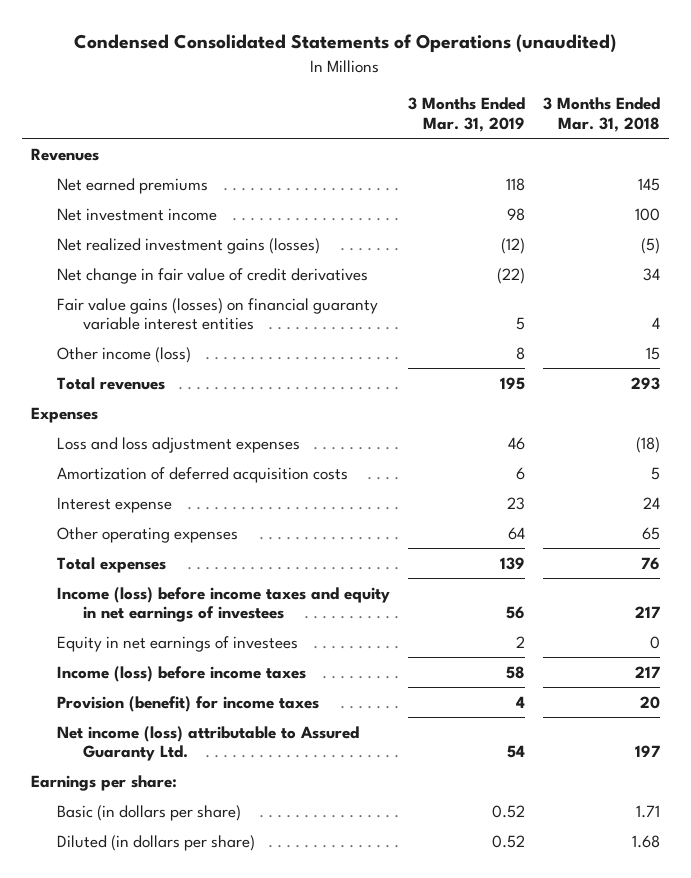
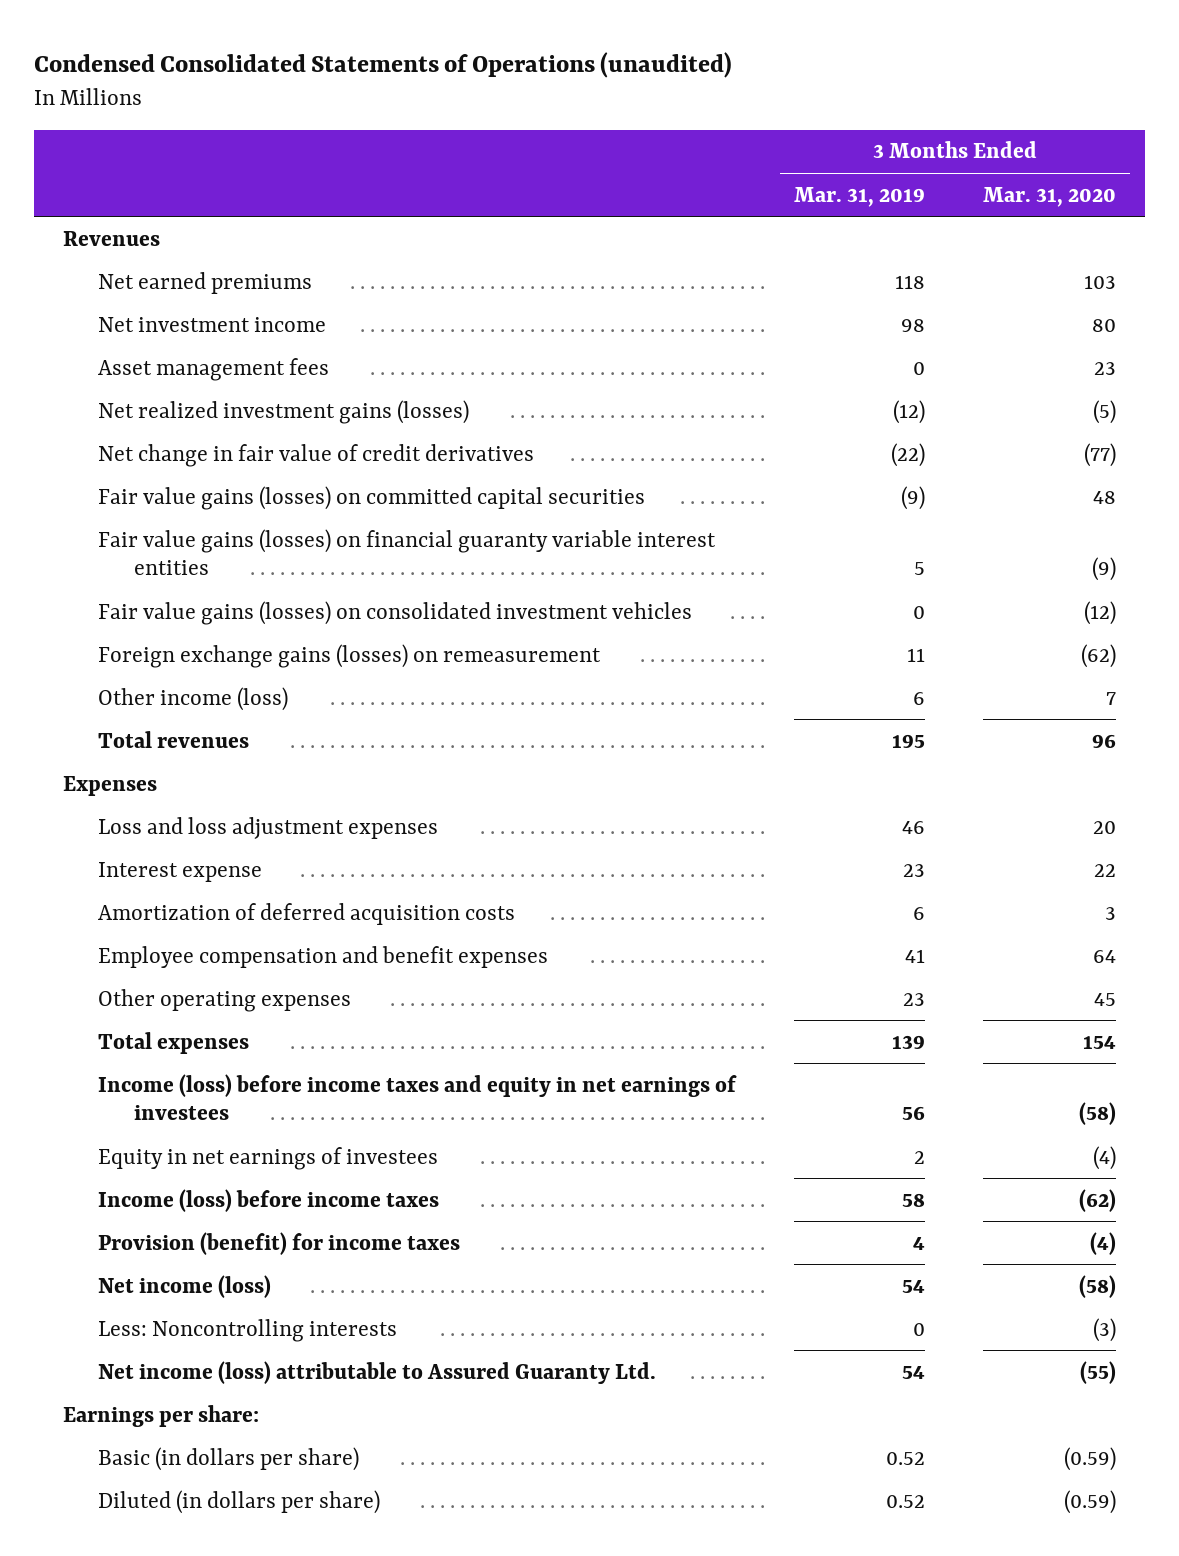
- | 3 Months Ended Mar. 31, 2019 | 3 Months Ended Mar. 31, 2018
+ | 3 Months Ended Mar. 31, 2019 | 3 Months Ended Mar. 31, 2020
+ Asset management fees | 0 | 23
+ Fair value gains (losses) on committed capital securities | (9) | 48
- Other income (loss) | 8 | 15
+ Fair value gains (losses) on consolidated investment vehicles | 0 | (12)
+ Foreign exchange gains (losses) on remeasurement | 11 | (62)
+ Other income (loss) | 6 | 7
- Other operating expenses | 64 | 65
moved down: Amortization of deferred acquisition costs | 6 | 3
+ Employee compensation and benefit expenses | 41 | 64
+ Other operating expenses | 23 | 45
+ Net income (loss) | 54 | (58)
+ Less: Noncontrolling interests | 0 | (3)

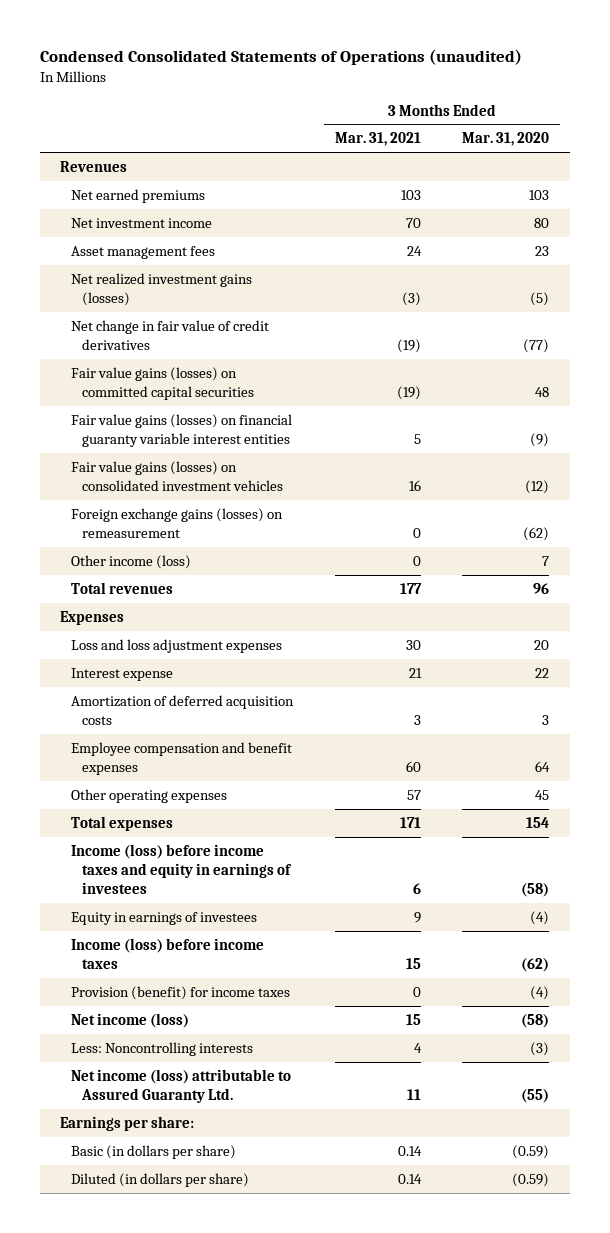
- | 3 Months Ended Mar. 31, 2019 | 3 Months Ended Mar. 31, 2020
+ | 3 Months Ended Mar. 31, 2021 | 3 Months Ended Mar. 31, 2020
- Income (loss) before income taxes and equity in net earnings of investees | 56 | (58)
- Equity in net earnings of investees | 2 | (4)
+ Income (loss) before income taxes and equity in earnings of investees | 6 | (58)
+ Equity in earnings of investees | 9 | (4)

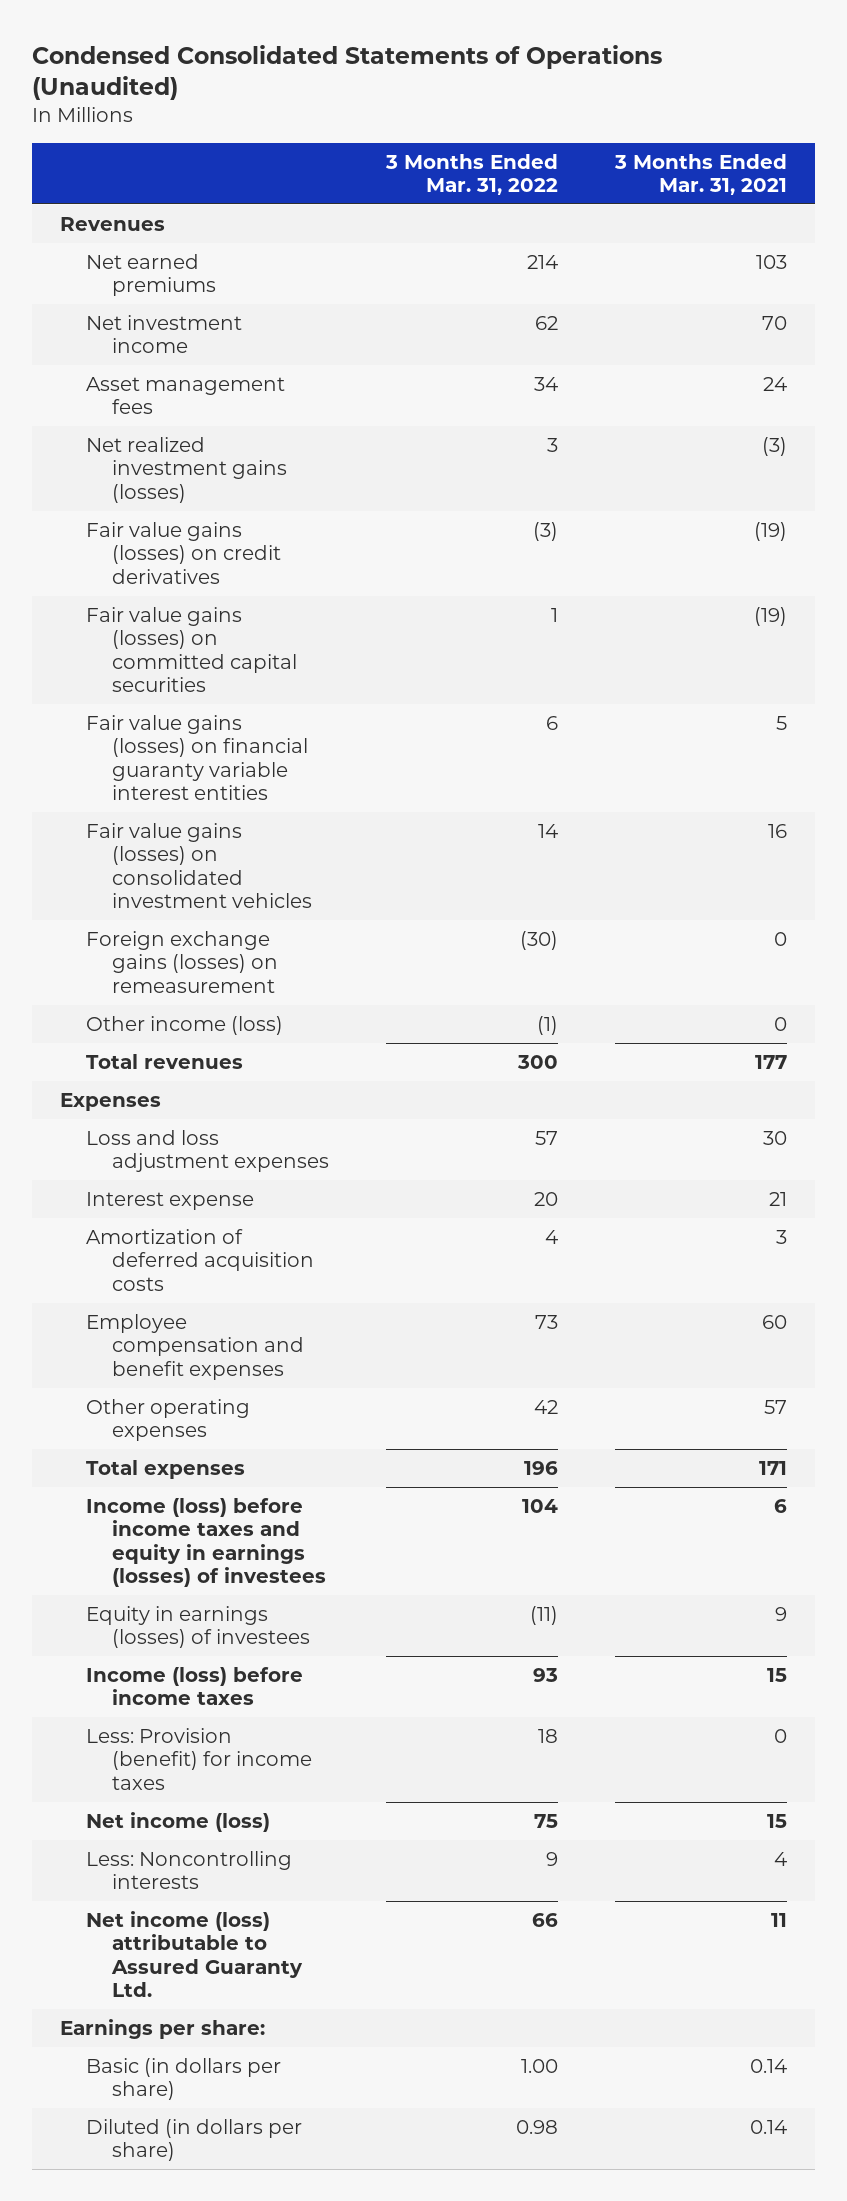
- Condensed Consolidated Statements of Operations (unaudited)
+ Condensed Consolidated Statements of Operations (Unaudited)
- | 3 Months Ended Mar. 31, 2021 | 3 Months Ended Mar. 31, 2020
+ | 3 Months Ended Mar. 31, 2022 | 3 Months Ended Mar. 31, 2021
- Net change in fair value of credit derivatives | (19) | (77)
+ Fair value gains (losses) on credit derivatives | (3) | (19)
- Income (loss) before income taxes and equity in earnings of investees | 6 | (58)
- Equity in earnings of investees | 9 | (4)
+ Income (loss) before income taxes and equity in earnings (losses) of investees | 104 | 6
+ Equity in earnings (losses) of investees | (11) | 9
- Provision (benefit) for income taxes | 0 | (4)
+ Less: Provision (benefit) for income taxes | 18 | 0

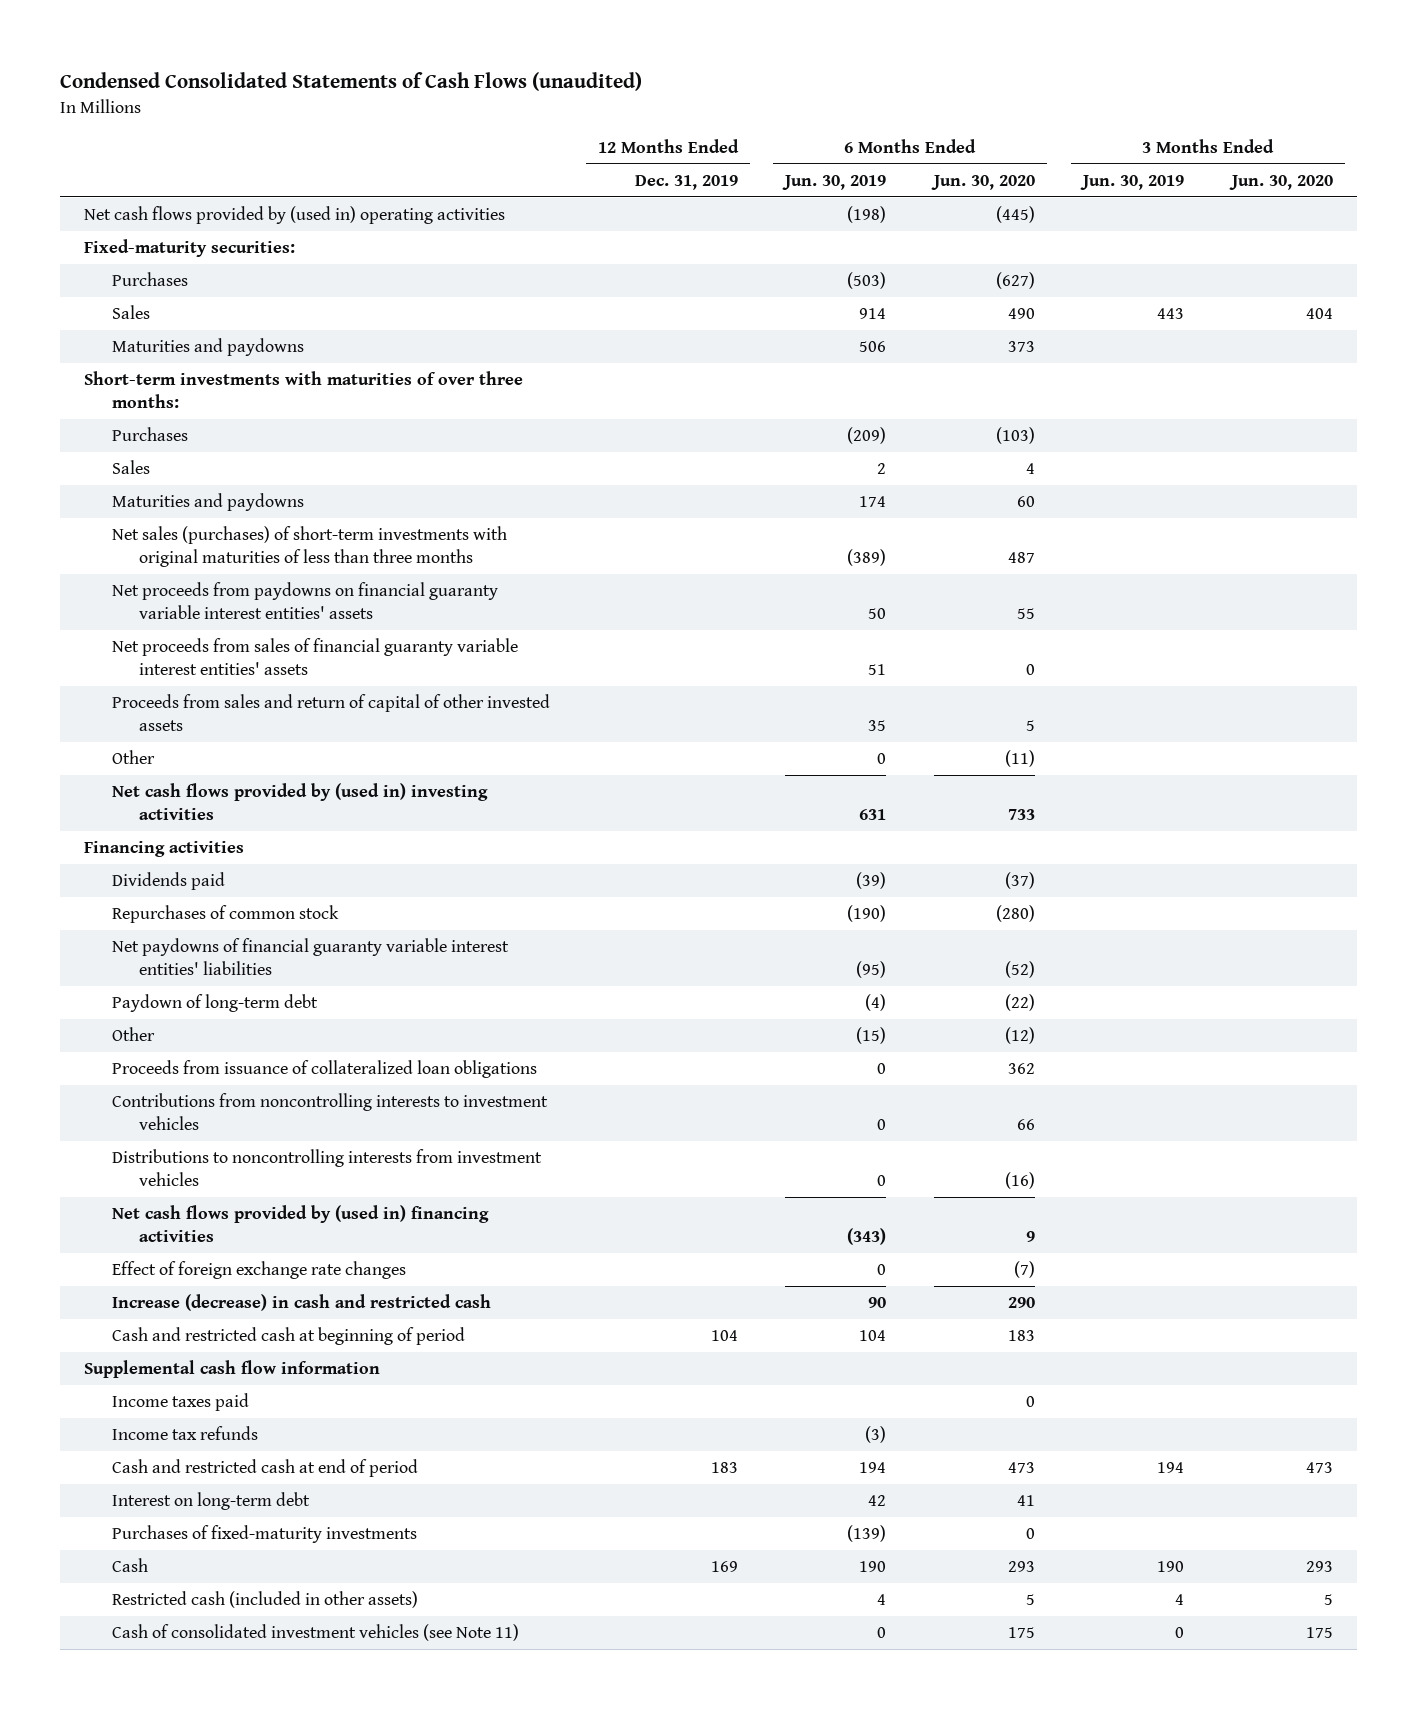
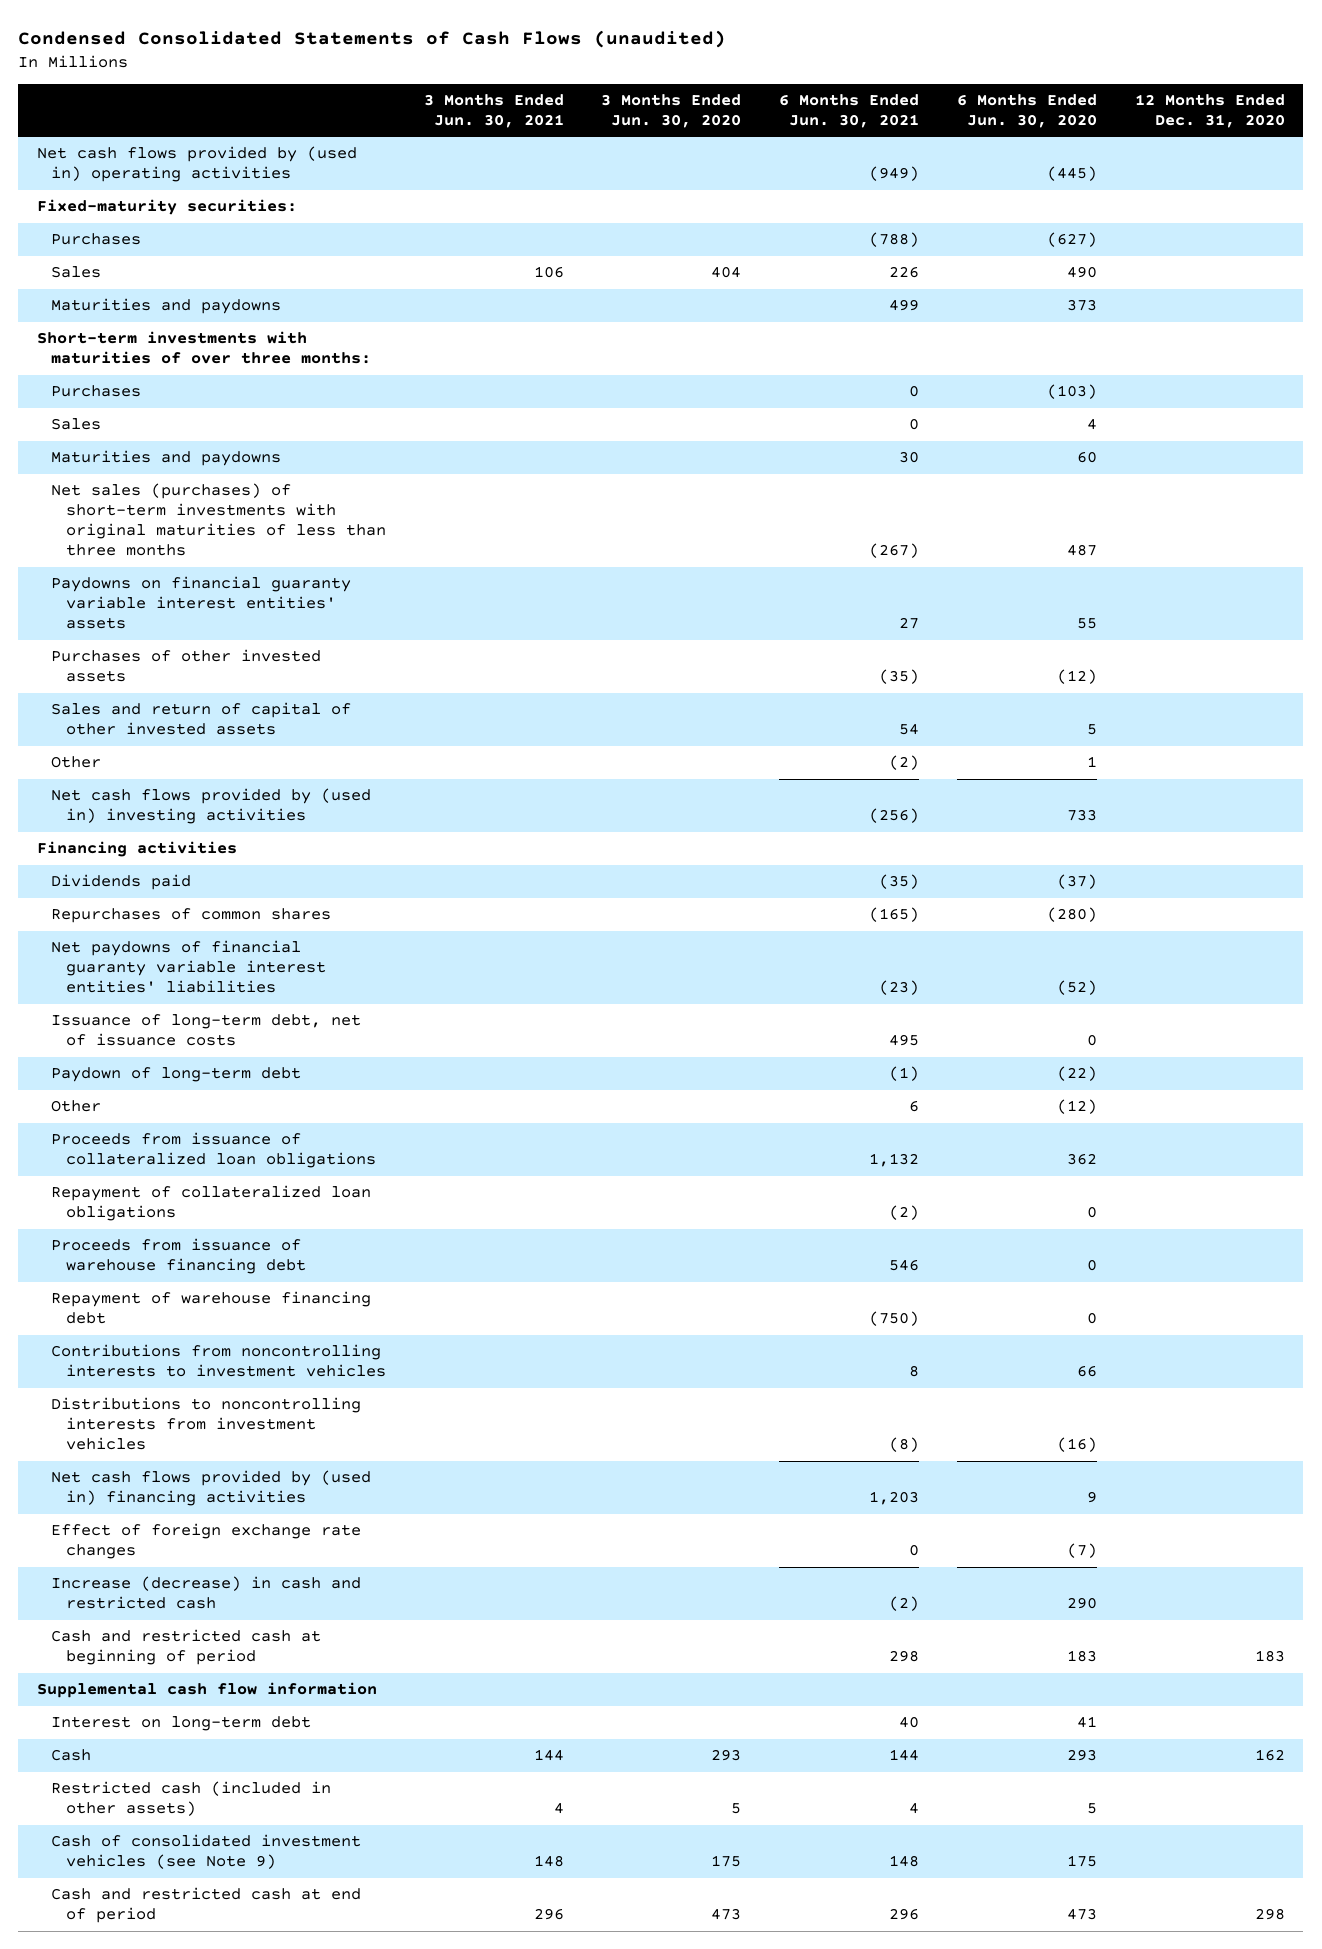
- | 12 Months Ended Dec. 31, 2019 | 6 Months Ended Jun. 30, 2019 | 6 Months Ended Jun. 30, 2020 | 3 Months Ended Jun. 30, 2019 | 3 Months Ended Jun. 30, 2020
+ | 3 Months Ended Jun. 30, 2021 | 3 Months Ended Jun. 30, 2020 | 6 Months Ended Jun. 30, 2021 | 6 Months Ended Jun. 30, 2020 | 12 Months Ended Dec. 31, 2020
- Net proceeds from paydowns on financial guaranty variable interest entities' assets | | 50 | 55 | |
- Net proceeds from sales of financial guaranty variable interest entities' assets | | 51 | 0 | |
- Proceeds from sales and return of capital of other invested assets | | 35 | 5 | |
- Other | | 0 | (11) | |
+ Paydowns on financial guaranty variable interest entities' assets | | | 27 | 55 |
+ Purchases of other invested assets | | | (35) | (12) |
+ Sales and return of capital of other invested assets | | | 54 | 5 |
+ Other | | | (2) | 1 |
- Repurchases of common stock | | (190) | (280) | |
+ Repurchases of common shares | | | (165) | (280) |
+ Issuance of long-term debt, net of issuance costs | | | 495 | 0 |
+ Repayment of collateralized loan obligations | | | (2) | 0 |
+ Proceeds from issuance of warehouse financing debt | | | 546 | 0 |
+ Repayment of warehouse financing debt | | | (750) | 0 |
- Income taxes paid | | | 0 | |
- Income tax refunds | | (3) | | |
- Purchases of fixed-maturity investments | | (139) | 0 | |
- Cash of consolidated investment vehicles (see Note 11) | | 0 | 175 | 0 | 175
+ Cash of consolidated investment vehicles (see Note 9) | 148 | 175 | 148 | 175 |
moved down: Cash and restricted cash at end of period | 296 | 473 | 296 | 473 | 298

